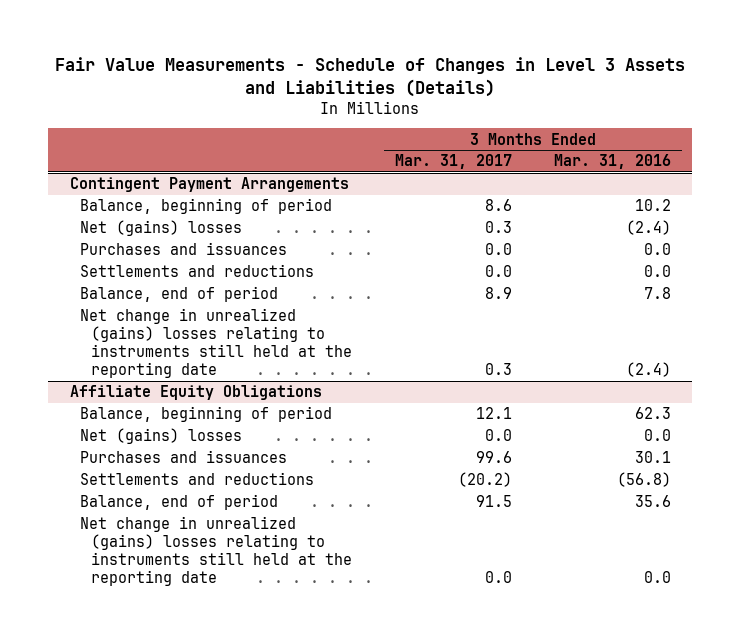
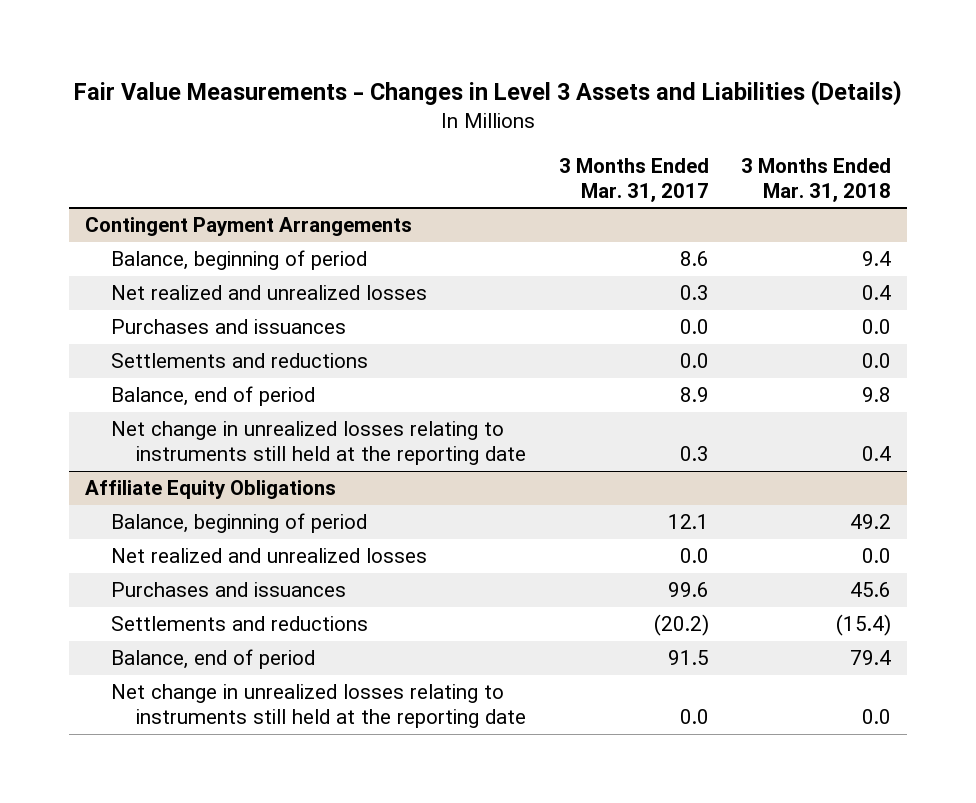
- Fair Value Measurements - Schedule of Changes in Level 3 Assets and Liabilities (Details)
+ Fair Value Measurements - Changes in Level 3 Assets and Liabilities (Details)
- | 3 Months Ended Mar. 31, 2017 | 3 Months Ended Mar. 31, 2016
+ | 3 Months Ended Mar. 31, 2017 | 3 Months Ended Mar. 31, 2018
@ Contingent Payment Arrangements
- Net (gains) losses | 0.3 | (2.4)
+ Net realized and unrealized losses | 0.3 | 0.4
- Net change in unrealized (gains) losses relating to instruments still held at the reporting date | 0.3 | (2.4)
+ Net change in unrealized losses relating to instruments still held at the reporting date | 0.3 | 0.4
@ Affiliate Equity Obligations
- Net (gains) losses | 0.0 | 0.0
+ Net realized and unrealized losses | 0.0 | 0.0
- Net change in unrealized (gains) losses relating to instruments still held at the reporting date | 0.0 | 0.0
+ Net change in unrealized losses relating to instruments still held at the reporting date | 0.0 | 0.0

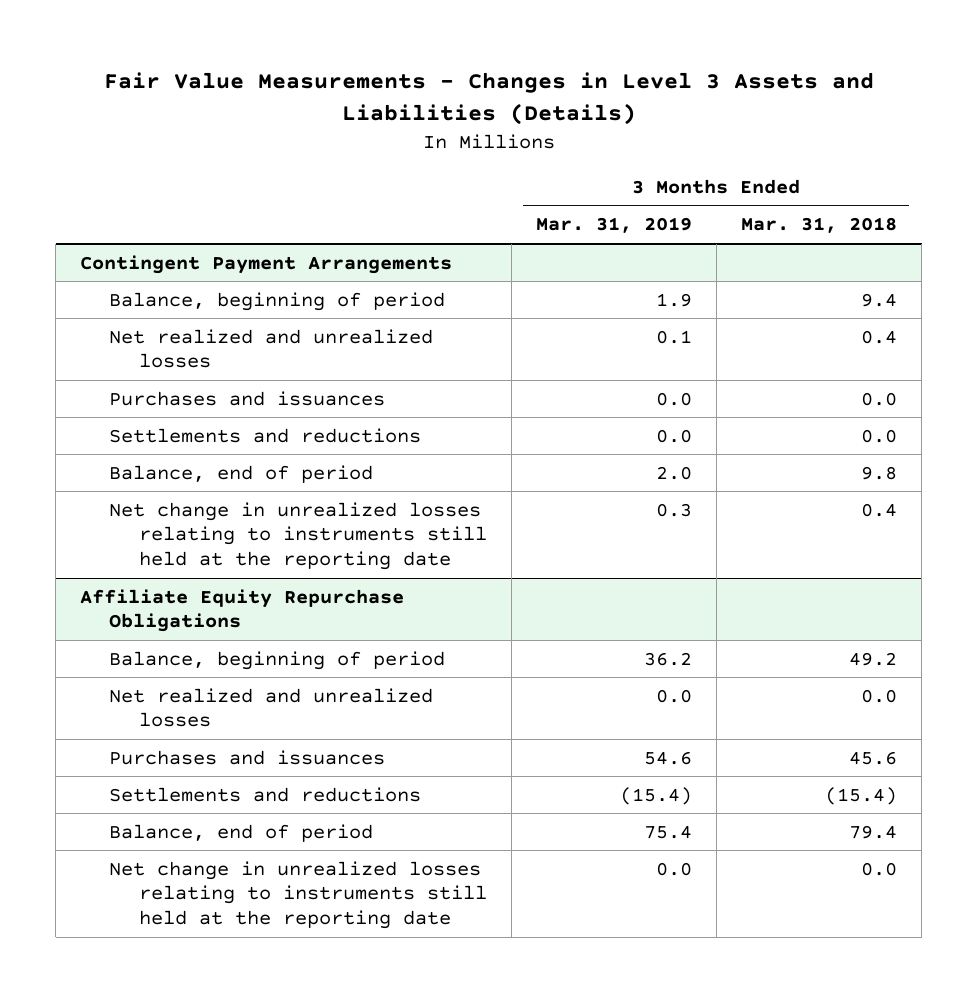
- | 3 Months Ended Mar. 31, 2017 | 3 Months Ended Mar. 31, 2018
+ | 3 Months Ended Mar. 31, 2019 | 3 Months Ended Mar. 31, 2018
- Affiliate Equity Obligations
+ Affiliate Equity Repurchase Obligations

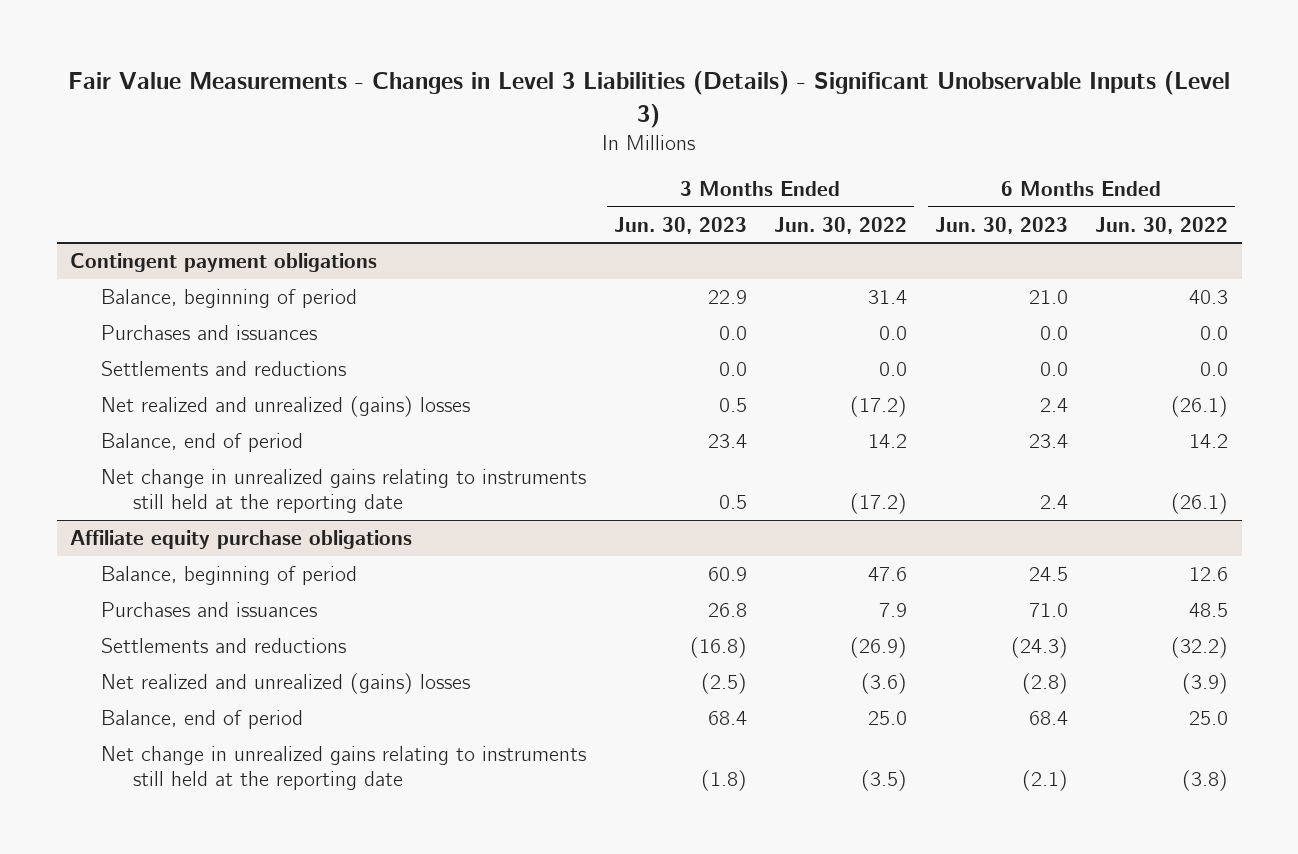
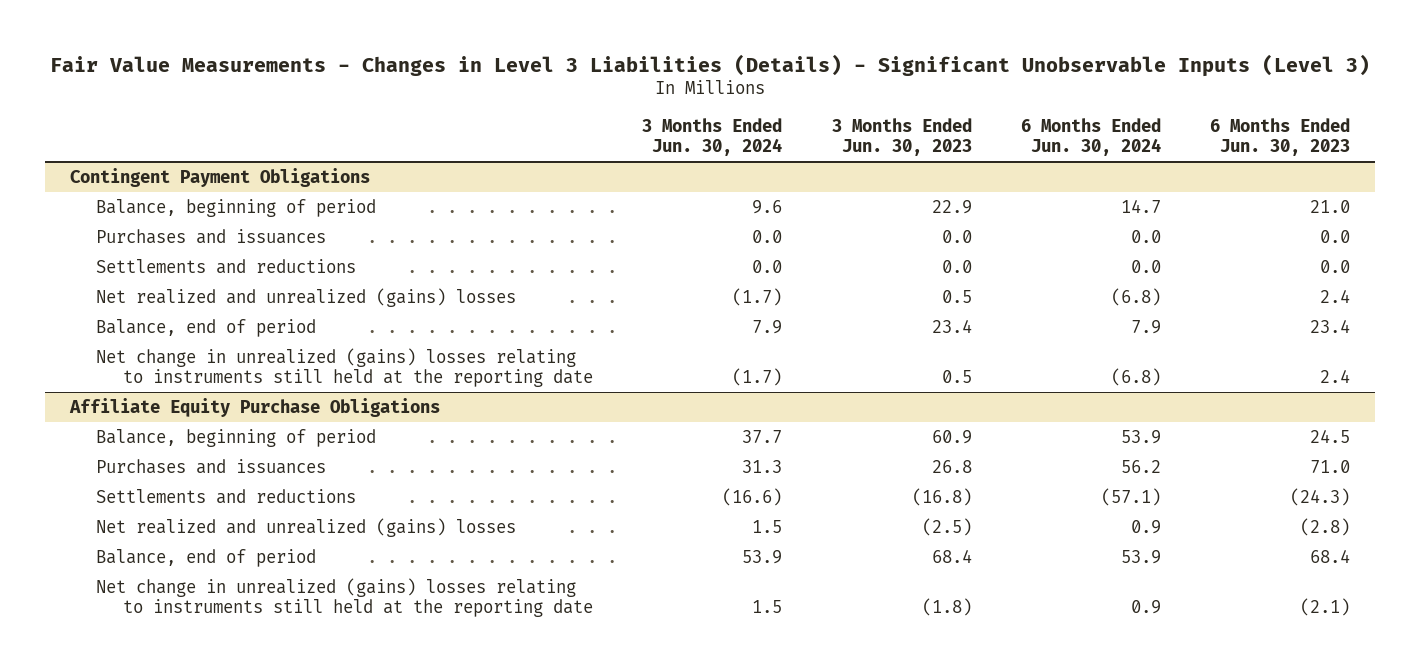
- | 3 Months Ended Jun. 30, 2023 | 3 Months Ended Jun. 30, 2022 | 6 Months Ended Jun. 30, 2023 | 6 Months Ended Jun. 30, 2022
+ | 3 Months Ended Jun. 30, 2024 | 3 Months Ended Jun. 30, 2023 | 6 Months Ended Jun. 30, 2024 | 6 Months Ended Jun. 30, 2023
- Contingent payment obligations
+ Contingent Payment Obligations
- Net change in unrealized gains relating to instruments still held at the reporting date | 0.5 | (17.2) | 2.4 | (26.1)
- Affiliate equity purchase obligations
+ Net change in unrealized (gains) losses relating to instruments still held at the reporting date | (1.7) | 0.5 | (6.8) | 2.4
+ Affiliate Equity Purchase Obligations
- Net change in unrealized gains relating to instruments still held at the reporting date | (1.8) | (3.5) | (2.1) | (3.8)
+ Net change in unrealized (gains) losses relating to instruments still held at the reporting date | 1.5 | (1.8) | 0.9 | (2.1)

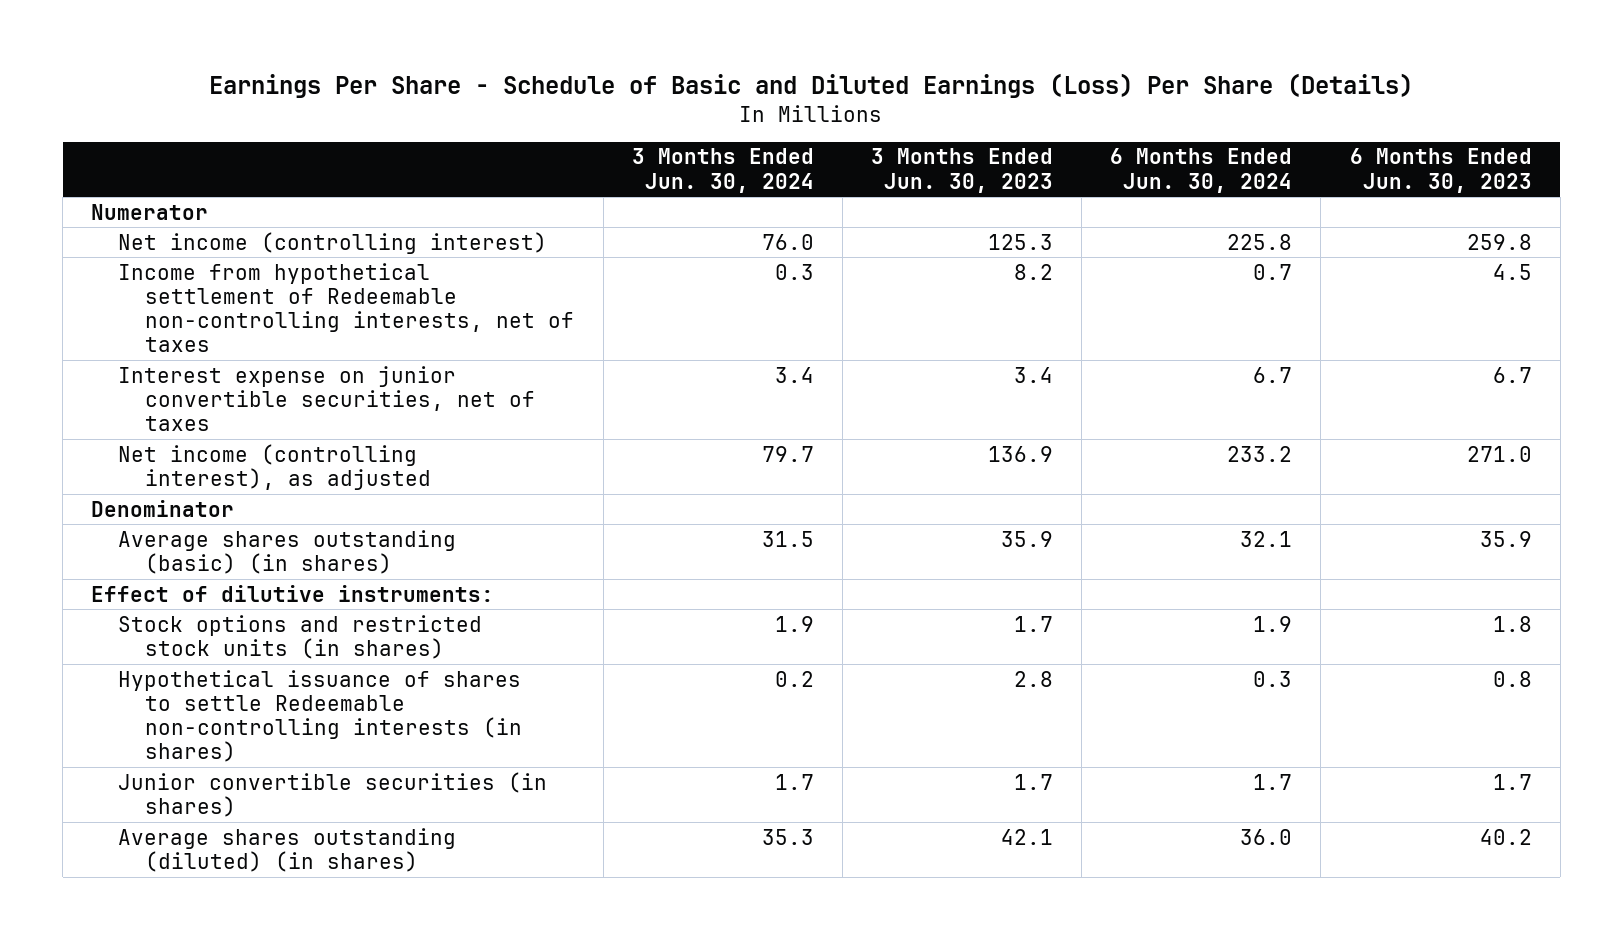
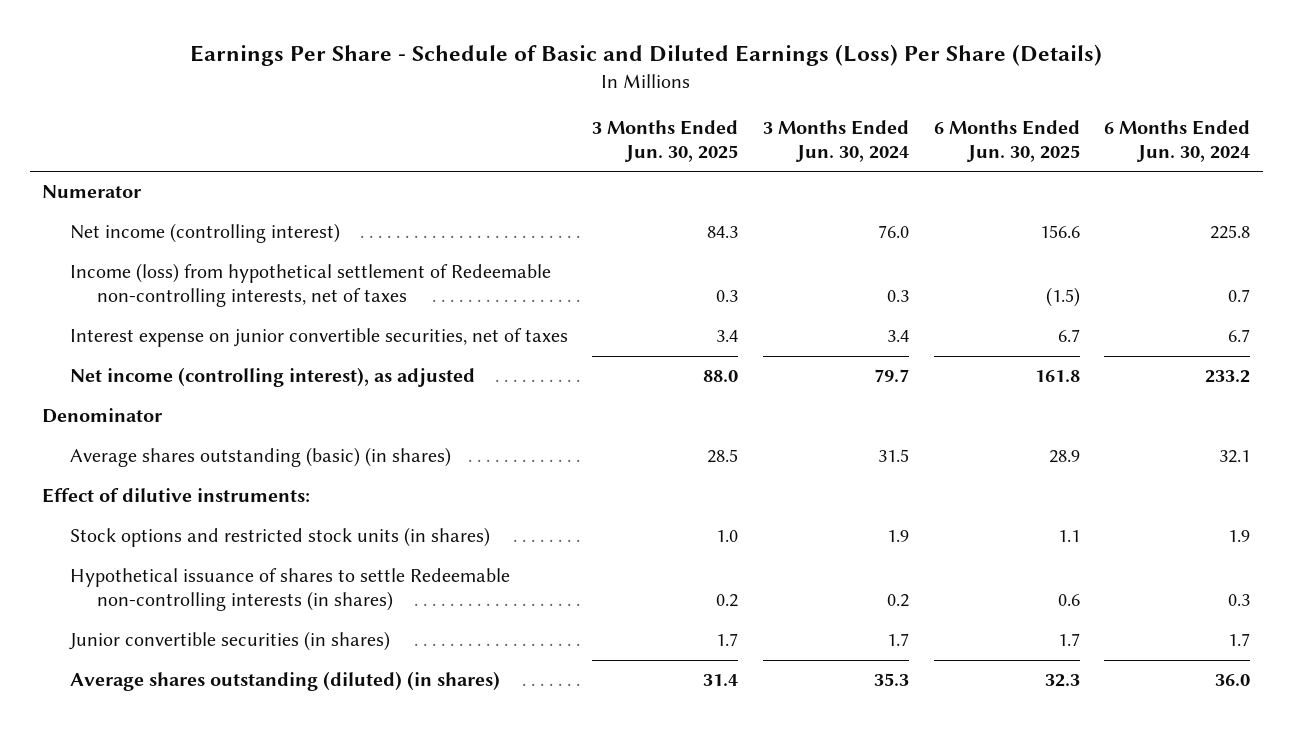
- | 3 Months Ended Jun. 30, 2024 | 3 Months Ended Jun. 30, 2023 | 6 Months Ended Jun. 30, 2024 | 6 Months Ended Jun. 30, 2023
+ | 3 Months Ended Jun. 30, 2025 | 3 Months Ended Jun. 30, 2024 | 6 Months Ended Jun. 30, 2025 | 6 Months Ended Jun. 30, 2024
- Income from hypothetical settlement of Redeemable non-controlling interests, net of taxes | 0.3 | 8.2 | 0.7 | 4.5
+ Income (loss) from hypothetical settlement of Redeemable non-controlling interests, net of taxes | 0.3 | 0.3 | (1.5) | 0.7

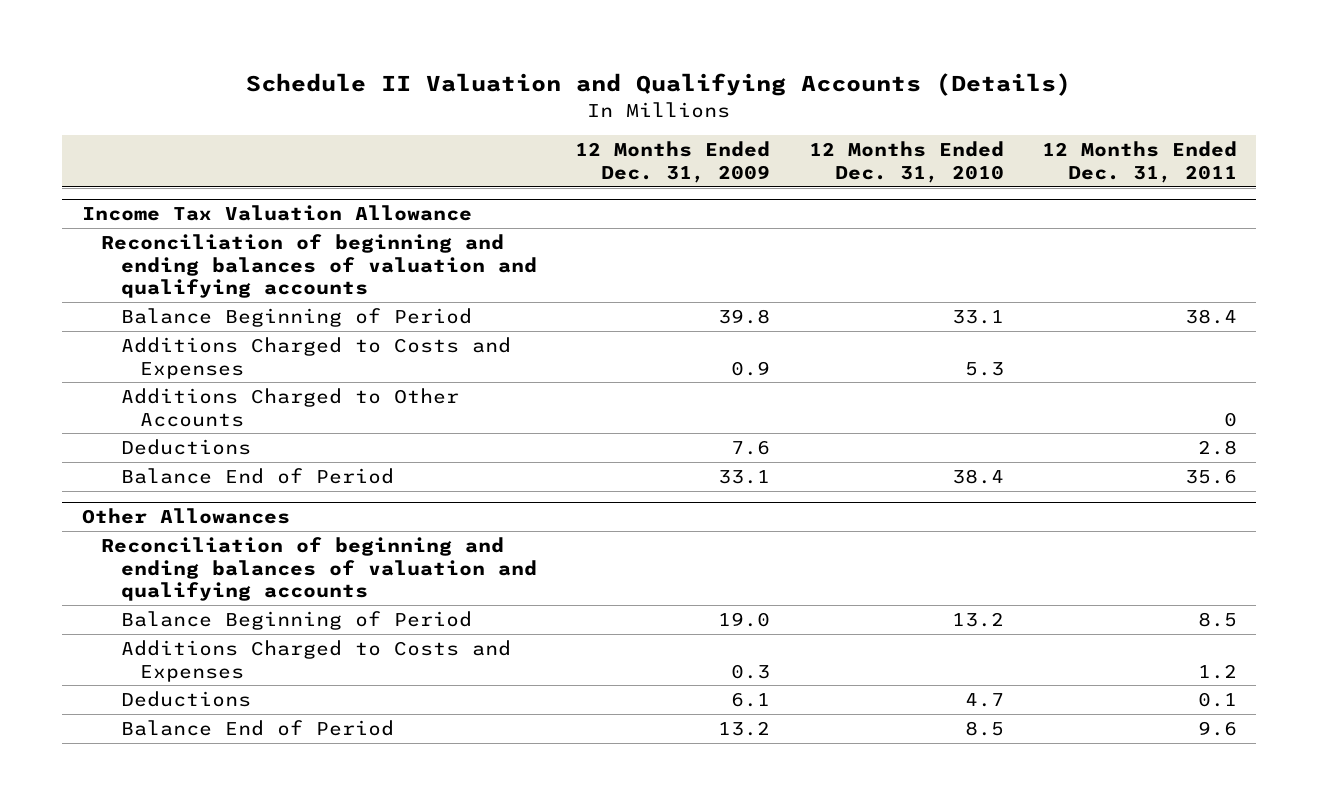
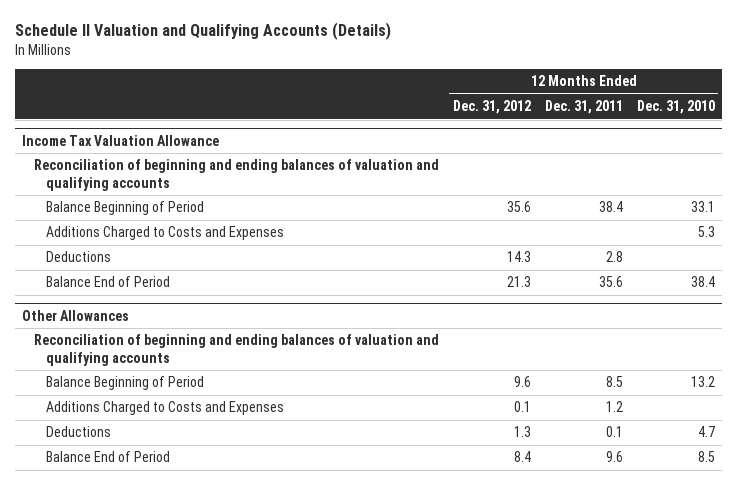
- | 12 Months Ended Dec. 31, 2009 | 12 Months Ended Dec. 31, 2010 | 12 Months Ended Dec. 31, 2011
+ | 12 Months Ended Dec. 31, 2012 | 12 Months Ended Dec. 31, 2011 | 12 Months Ended Dec. 31, 2010
@ Income Tax Valuation Allowance
- Additions Charged to Other Accounts | | | 0

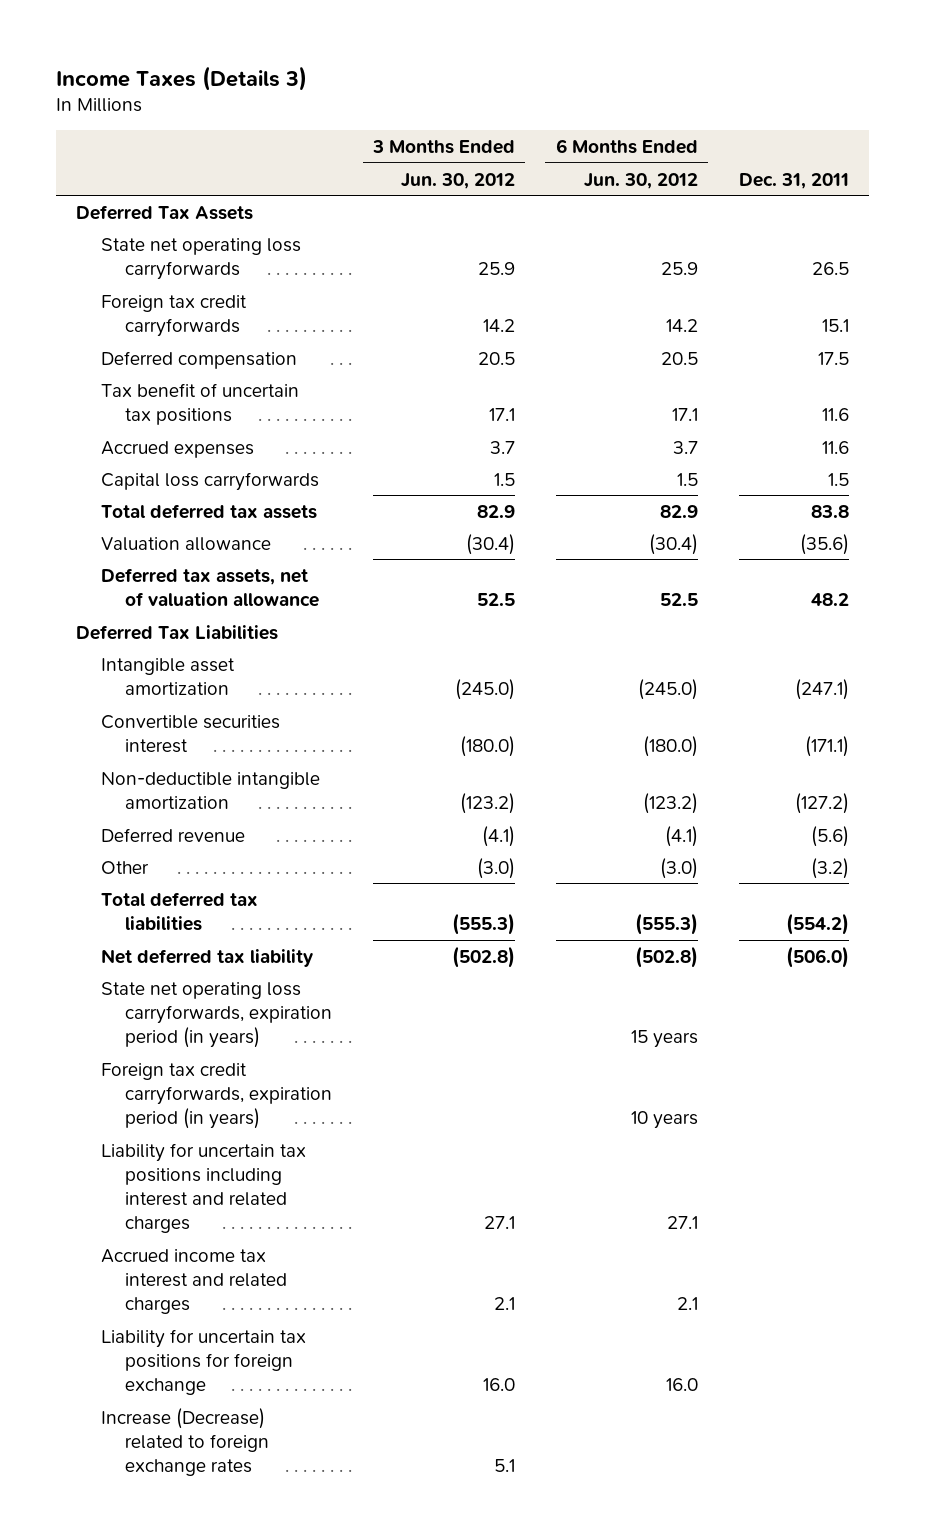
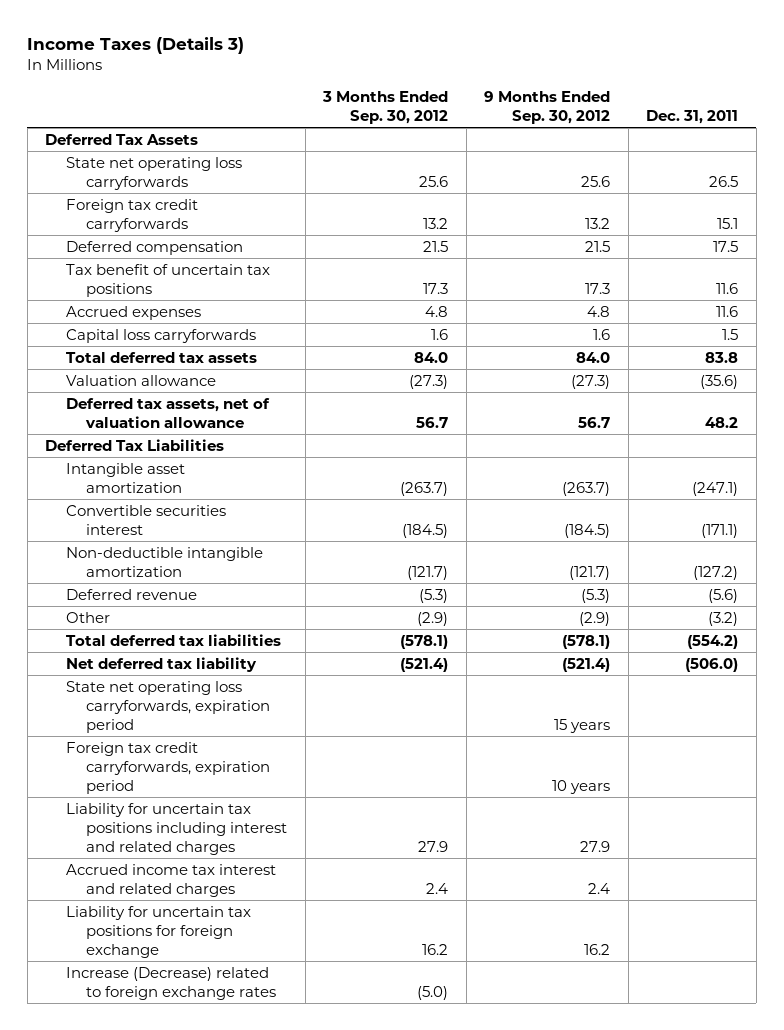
- | 3 Months Ended Jun. 30, 2012 | 6 Months Ended Jun. 30, 2012 | Dec. 31, 2011
+ | 3 Months Ended Sep. 30, 2012 | 9 Months Ended Sep. 30, 2012 | Dec. 31, 2011
- State net operating loss carryforwards, expiration period (in years) | | 15 years |
- Foreign tax credit carryforwards, expiration period (in years) | | 10 years |
+ State net operating loss carryforwards, expiration period | | 15 years |
+ Foreign tax credit carryforwards, expiration period | | 10 years |

